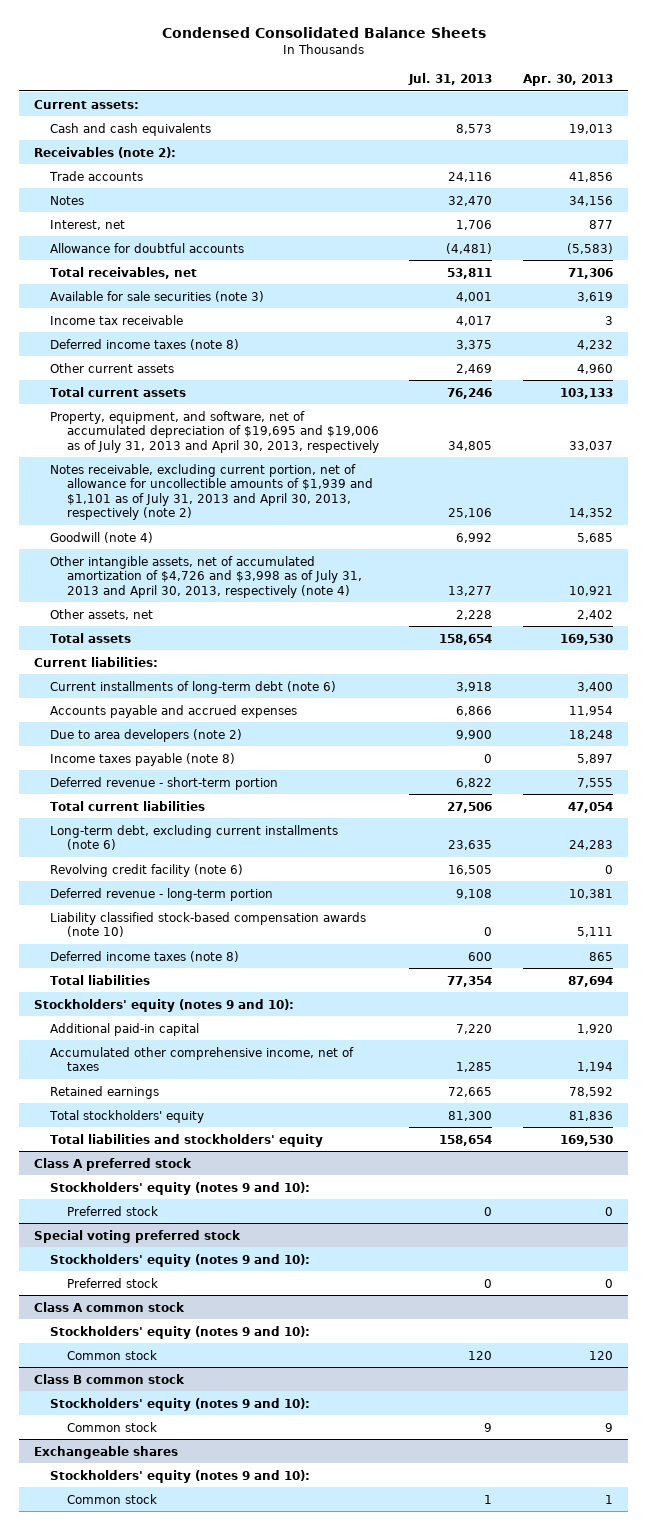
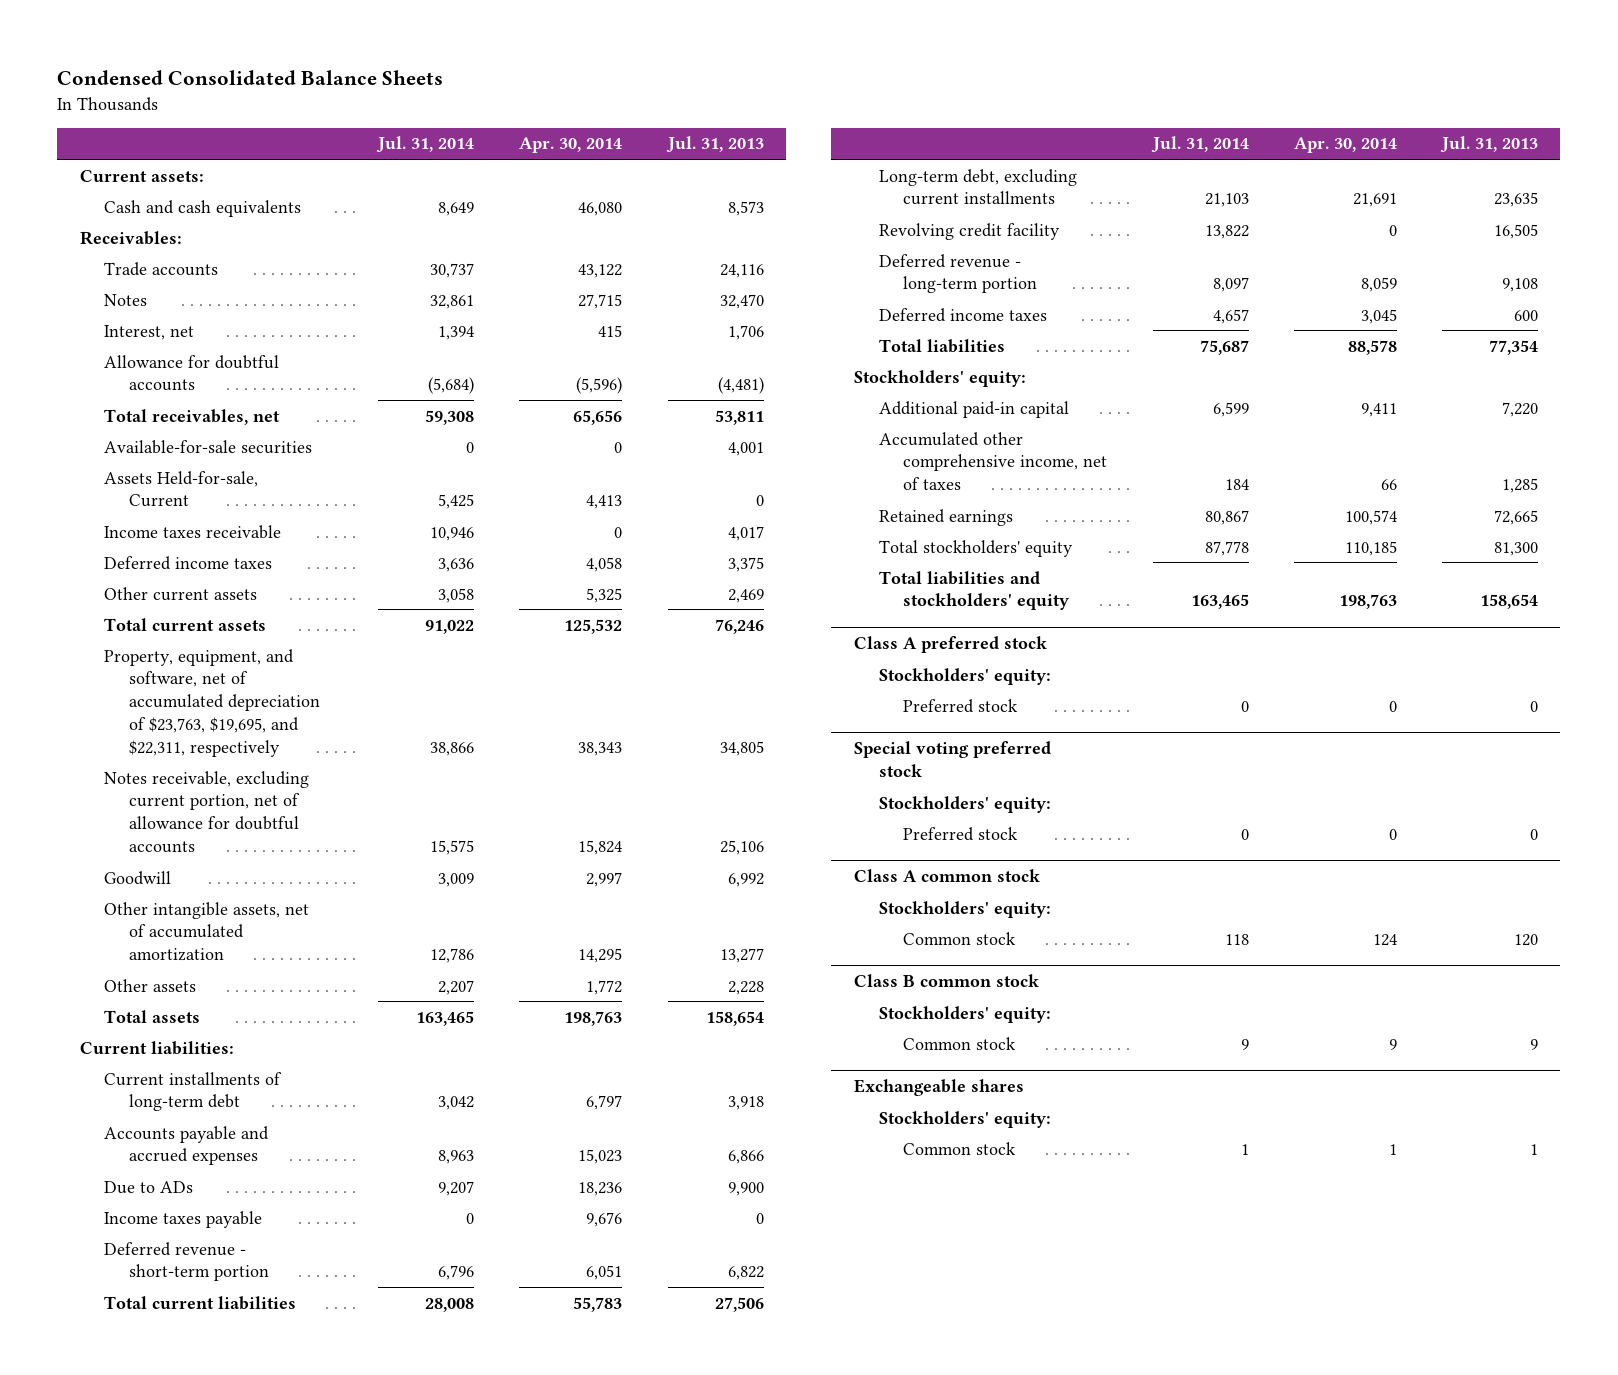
- | Jul. 31, 2013 | Apr. 30, 2013
+ | Jul. 31, 2014 | Apr. 30, 2014 | Jul. 31, 2013
- Receivables (note 2):
+ Receivables:
- Available for sale securities (note 3) | 4,001 | 3,619
- Income tax receivable | 4,017 | 3
- Deferred income taxes (note 8) | 3,375 | 4,232
+ Available-for-sale securities | 0 | 0 | 4,001
+ Assets Held-for-sale, Current | 5,425 | 4,413 | 0
+ Income taxes receivable | 10,946 | 0 | 4,017
+ Deferred income taxes | 3,636 | 4,058 | 3,375
- Property, equipment, and software, net of accumulated depreciation of $19,695 and $19,006 as of July 31, 2013 and April 30, 2013, respectively | 34,805 | 33,037
- Notes receivable, excluding current portion, net of allowance for uncollectible amounts of $1,939 and $1,101 as of July 31, 2013 and April 30, 2013, respectively (note 2) | 25,106 | 14,352
- Goodwill (note 4) | 6,992 | 5,685
- Other intangible assets, net of accumulated amortization of $4,726 and $3,998 as of July 31, 2013 and April 30, 2013, respectively (note 4) | 13,277 | 10,921
- Other assets, net | 2,228 | 2,402
+ Property, equipment, and software, net of accumulated depreciation of $23,763, $19,695, and $22,311, respectively | 38,866 | 38,343 | 34,805
+ Notes receivable, excluding current portion, net of allowance for doubtful accounts | 15,575 | 15,824 | 25,106
+ Goodwill | 3,009 | 2,997 | 6,992
+ Other intangible assets, net of accumulated amortization | 12,786 | 14,295 | 13,277
+ Other assets | 2,207 | 1,772 | 2,228
- Current installments of long-term debt (note 6) | 3,918 | 3,400
+ Current installments of long-term debt | 3,042 | 6,797 | 3,918
- Due to area developers (note 2) | 9,900 | 18,248
- Income taxes payable (note 8) | 0 | 5,897
+ Due to ADs | 9,207 | 18,236 | 9,900
+ Income taxes payable | 0 | 9,676 | 0
- Long-term debt, excluding current installments (note 6) | 23,635 | 24,283
- Revolving credit facility (note 6) | 16,505 | 0
+ Long-term debt, excluding current installments | 21,103 | 21,691 | 23,635
+ Revolving credit facility | 13,822 | 0 | 16,505
- Liability classified stock-based compensation awards (note 10) | 0 | 5,111
- Deferred income taxes (note 8) | 600 | 865
+ Deferred income taxes | 4,657 | 3,045 | 600
- Stockholders' equity (notes 9 and 10):
+ Stockholders' equity:
@ Class A preferred stock
- Stockholders' equity (notes 9 and 10):
+ Stockholders' equity:
@ Special voting preferred stock
- Stockholders' equity (notes 9 and 10):
+ Stockholders' equity:
@ Class A common stock
- Stockholders' equity (notes 9 and 10):
+ Stockholders' equity:
@ Class B common stock
- Stockholders' equity (notes 9 and 10):
+ Stockholders' equity:
@ Exchangeable shares
- Stockholders' equity (notes 9 and 10):
+ Stockholders' equity:

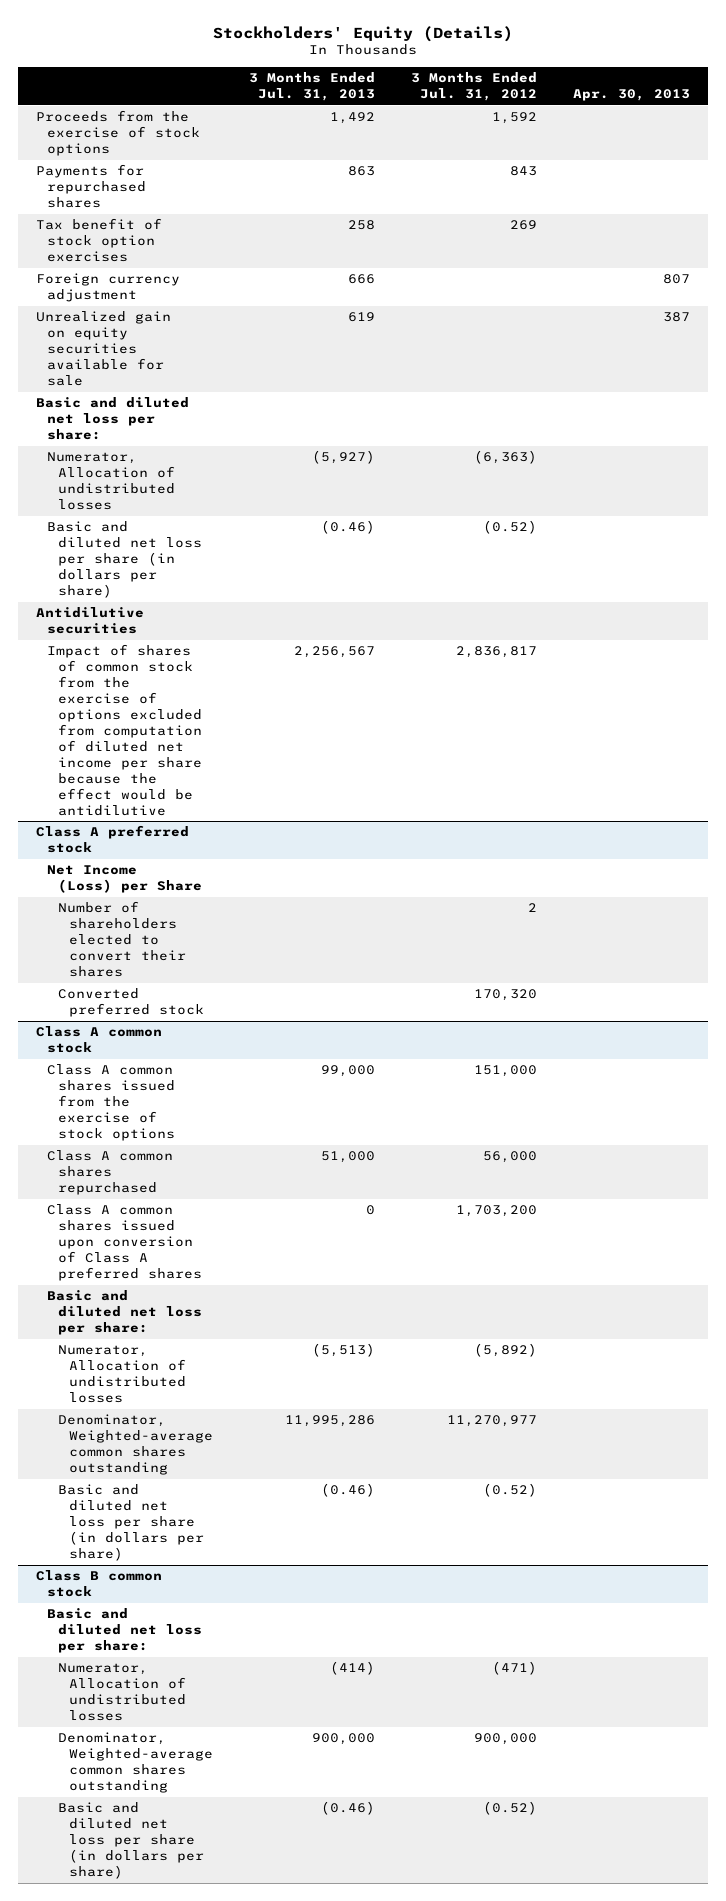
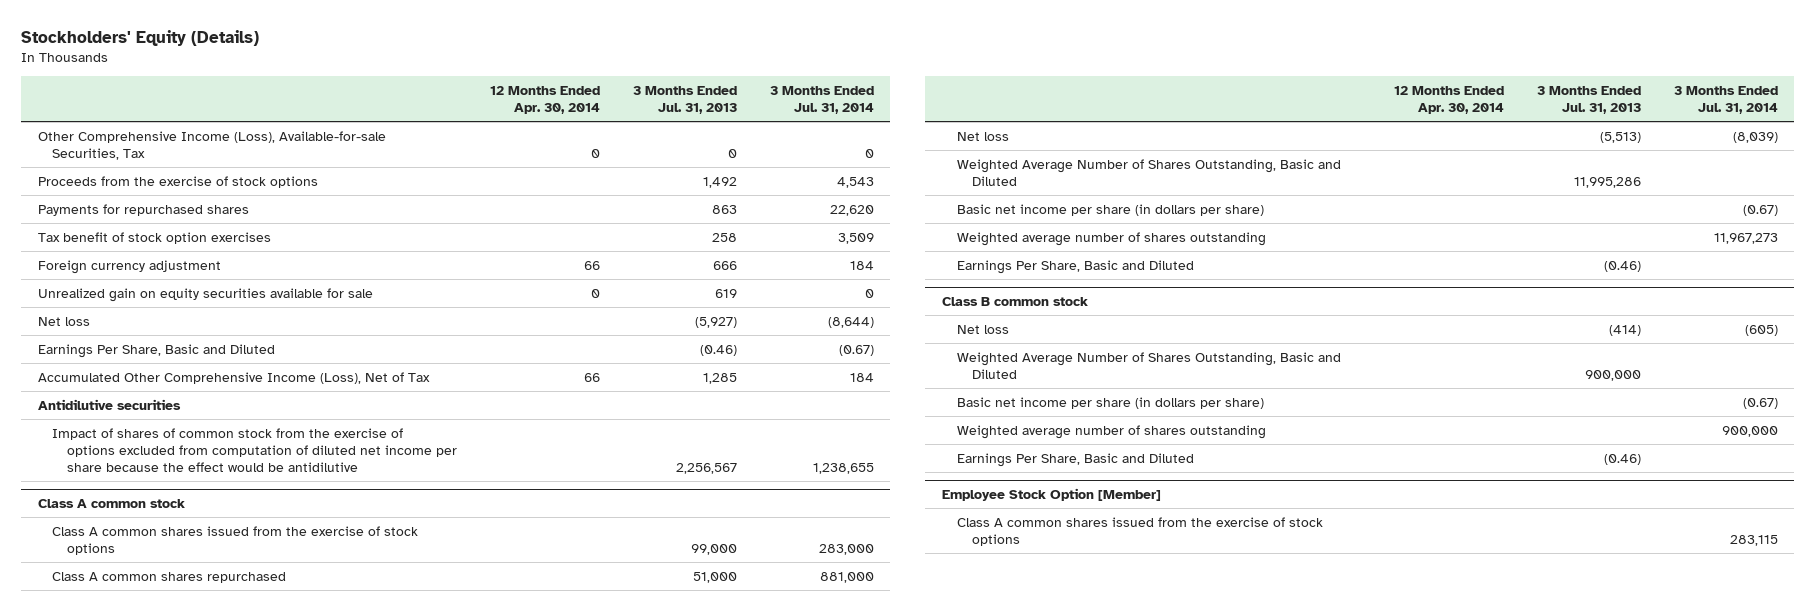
- | 3 Months Ended Jul. 31, 2013 | 3 Months Ended Jul. 31, 2012 | Apr. 30, 2013
+ | 12 Months Ended Apr. 30, 2014 | 3 Months Ended Jul. 31, 2013 | 3 Months Ended Jul. 31, 2014
+ Other Comprehensive Income (Loss), Available-for-sale Securities, Tax | 0 | 0 | 0
- Basic and diluted net loss per share:
- Numerator, Allocation of undistributed losses | (5,927) | (6,363) |
- Basic and diluted net loss per share (in dollars per share) | (0.46) | (0.52) |
+ Net loss | | (5,927) | (8,644)
+ Earnings Per Share, Basic and Diluted | | (0.46) | (0.67)
+ Accumulated Other Comprehensive Income (Loss), Net of Tax | 66 | 1,285 | 184
- Class A preferred stock
- Net Income (Loss) per Share
- Number of shareholders elected to convert their shares | | 2 |
- Converted preferred stock | | 170,320 |
@ Class A common stock
- Class A common shares issued upon conversion of Class A preferred shares | 0 | 1,703,200 |
- Basic and diluted net loss per share:
- Numerator, Allocation of undistributed losses | (5,513) | (5,892) |
- Denominator, Weighted-average common shares outstanding | 11,995,286 | 11,270,977 |
- Basic and diluted net loss per share (in dollars per share) | (0.46) | (0.52) |
+ Net loss | | (5,513) | (8,039)
+ Weighted Average Number of Shares Outstanding, Basic and Diluted | | 11,995,286 |
+ Basic net income per share (in dollars per share) | | | (0.67)
+ Weighted average number of shares outstanding | | | 11,967,273
+ Earnings Per Share, Basic and Diluted | | (0.46) |
@ Class B common stock
- Basic and diluted net loss per share:
- Numerator, Allocation of undistributed losses | (414) | (471) |
- Denominator, Weighted-average common shares outstanding | 900,000 | 900,000 |
- Basic and diluted net loss per share (in dollars per share) | (0.46) | (0.52) |
+ Net loss | | (414) | (605)
+ Weighted Average Number of Shares Outstanding, Basic and Diluted | | 900,000 |
+ Basic net income per share (in dollars per share) | | | (0.67)
+ Weighted average number of shares outstanding | | | 900,000
+ Earnings Per Share, Basic and Diluted | | (0.46) |
+ Employee Stock Option [Member]
+ Class A common shares issued from the exercise of stock options | | | 283,115

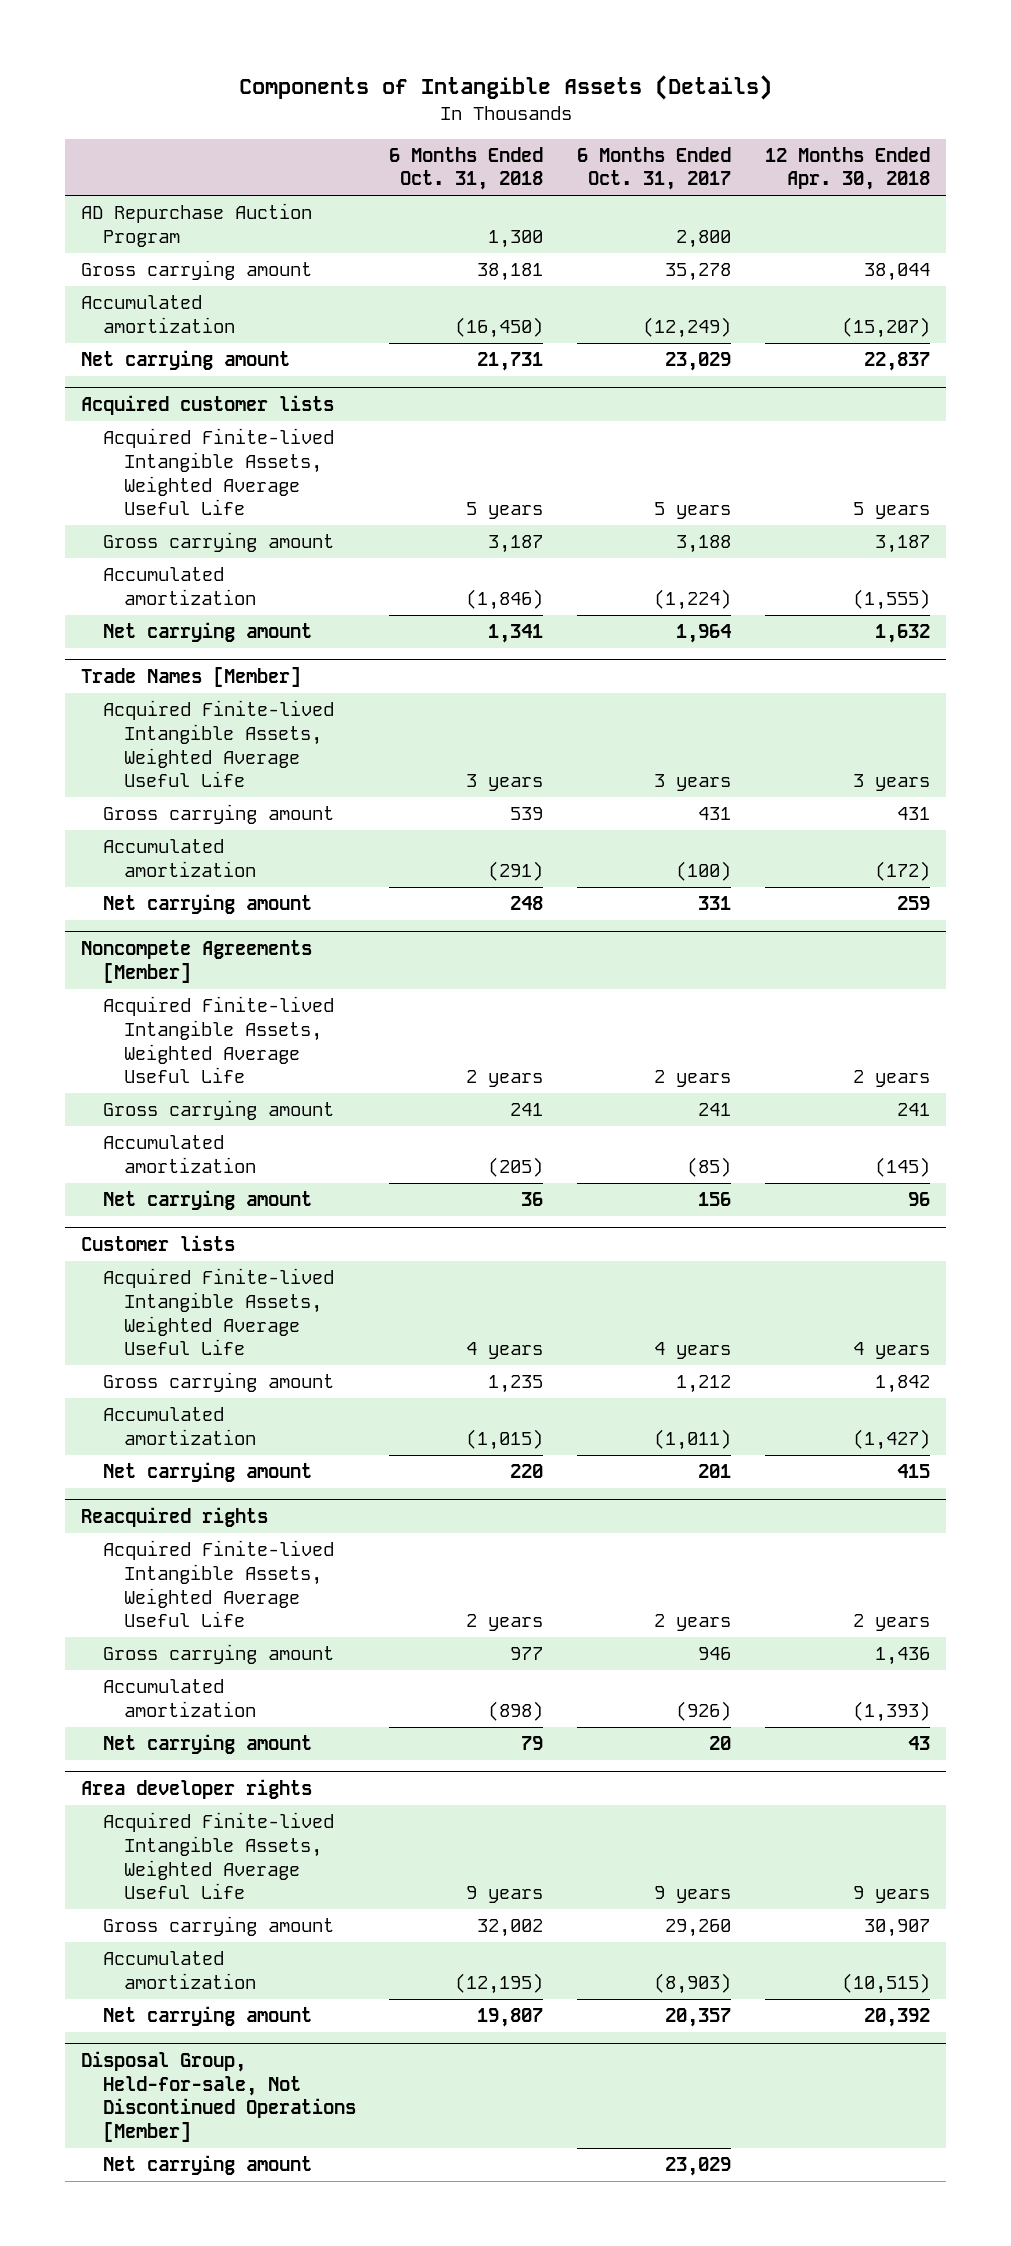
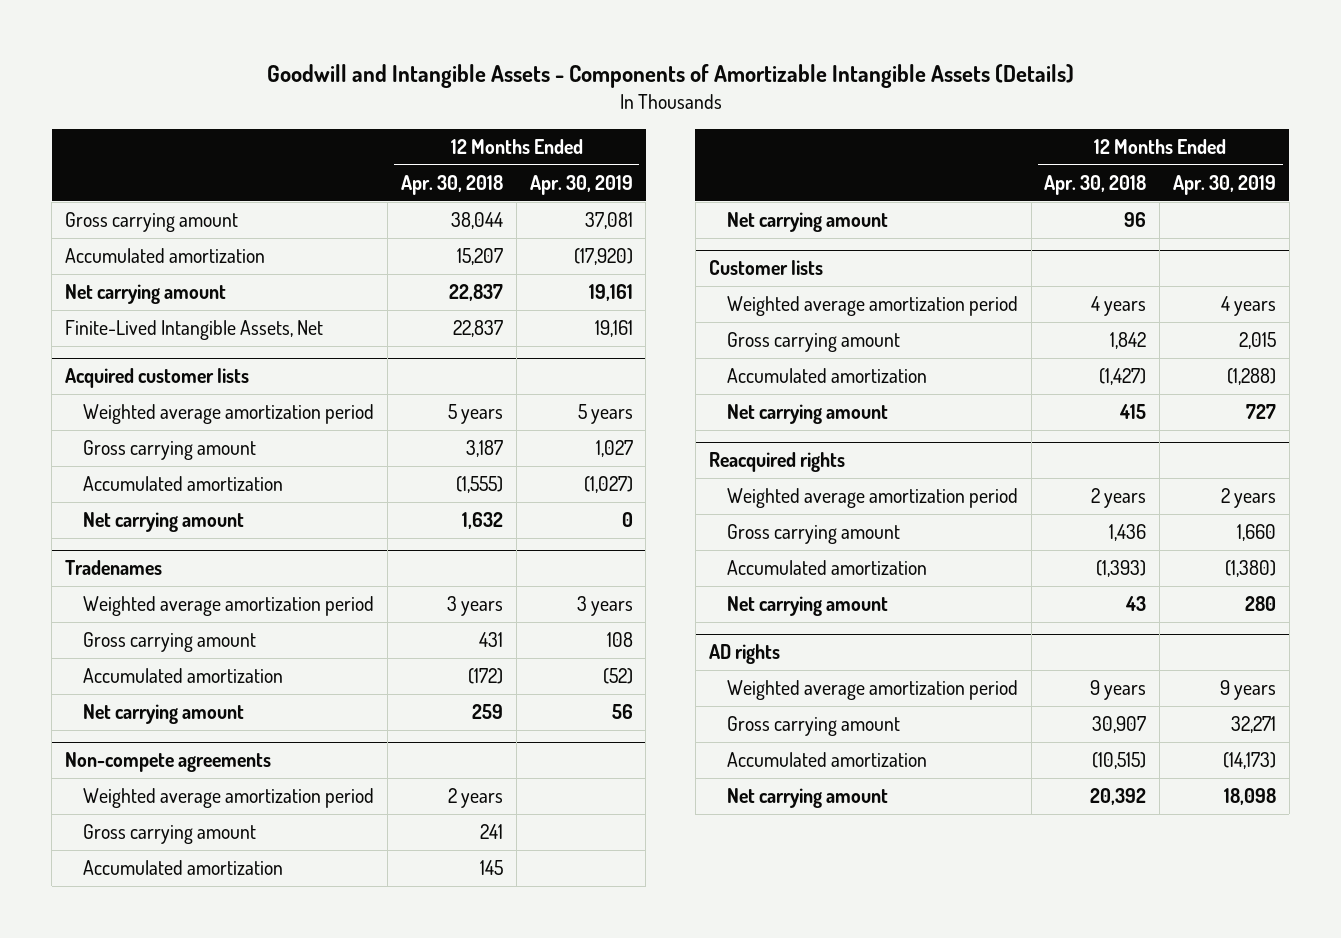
- Components of Intangible Assets (Details)
+ Goodwill and Intangible Assets - Components of Amortizable Intangible Assets (Details)
- | 6 Months Ended Oct. 31, 2018 | 6 Months Ended Oct. 31, 2017 | 12 Months Ended Apr. 30, 2018
+ | 12 Months Ended Apr. 30, 2018 | 12 Months Ended Apr. 30, 2019
- AD Repurchase Auction Program | 1,300 | 2,800 |
- Accumulated amortization | (16,450) | (12,249) | (15,207)
+ Accumulated amortization | 15,207 | (17,920)
+ Finite-Lived Intangible Assets, Net | 22,837 | 19,161
@ Acquired customer lists
- Acquired Finite-lived Intangible Assets, Weighted Average Useful Life | 5 years | 5 years | 5 years
+ Weighted average amortization period | 5 years | 5 years
- Trade Names [Member]
- Acquired Finite-lived Intangible Assets, Weighted Average Useful Life | 3 years | 3 years | 3 years
+ Tradenames
+ Weighted average amortization period | 3 years | 3 years
- Noncompete Agreements [Member]
- Acquired Finite-lived Intangible Assets, Weighted Average Useful Life | 2 years | 2 years | 2 years
+ Non-compete agreements
+ Weighted average amortization period | 2 years |
- Accumulated amortization | (205) | (85) | (145)
+ Accumulated amortization | 145 |
@ Customer lists
- Acquired Finite-lived Intangible Assets, Weighted Average Useful Life | 4 years | 4 years | 4 years
+ Weighted average amortization period | 4 years | 4 years
@ Reacquired rights
- Acquired Finite-lived Intangible Assets, Weighted Average Useful Life | 2 years | 2 years | 2 years
+ Weighted average amortization period | 2 years | 2 years
- Area developer rights
- Acquired Finite-lived Intangible Assets, Weighted Average Useful Life | 9 years | 9 years | 9 years
+ AD rights
+ Weighted average amortization period | 9 years | 9 years
- Disposal Group, Held-for-sale, Not Discontinued Operations [Member]
- Net carrying amount | | 23,029 |

